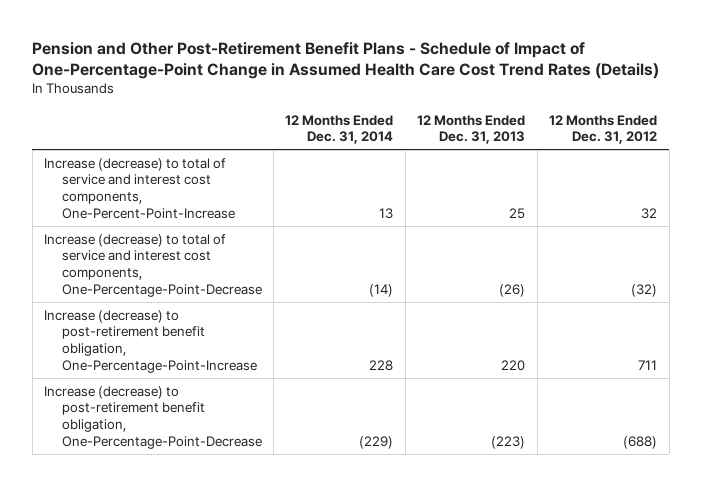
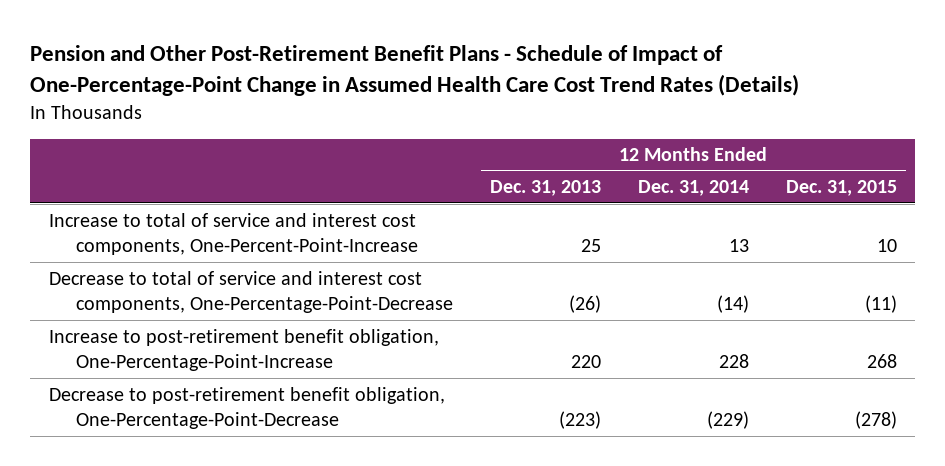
- | 12 Months Ended Dec. 31, 2014 | 12 Months Ended Dec. 31, 2013 | 12 Months Ended Dec. 31, 2012
+ | 12 Months Ended Dec. 31, 2013 | 12 Months Ended Dec. 31, 2014 | 12 Months Ended Dec. 31, 2015
- Increase (decrease) to total of service and interest cost components, One-Percent-Point-Increase | 13 | 25 | 32
- Increase (decrease) to total of service and interest cost components, One-Percentage-Point-Decrease | (14) | (26) | (32)
- Increase (decrease) to post-retirement benefit obligation, One-Percentage-Point-Increase | 228 | 220 | 711
- Increase (decrease) to post-retirement benefit obligation, One-Percentage-Point-Decrease | (229) | (223) | (688)
+ Increase to total of service and interest cost components, One-Percent-Point-Increase | 25 | 13 | 10
+ Decrease to total of service and interest cost components, One-Percentage-Point-Decrease | (26) | (14) | (11)
+ Increase to post-retirement benefit obligation, One-Percentage-Point-Increase | 220 | 228 | 268
+ Decrease to post-retirement benefit obligation, One-Percentage-Point-Decrease | (223) | (229) | (278)

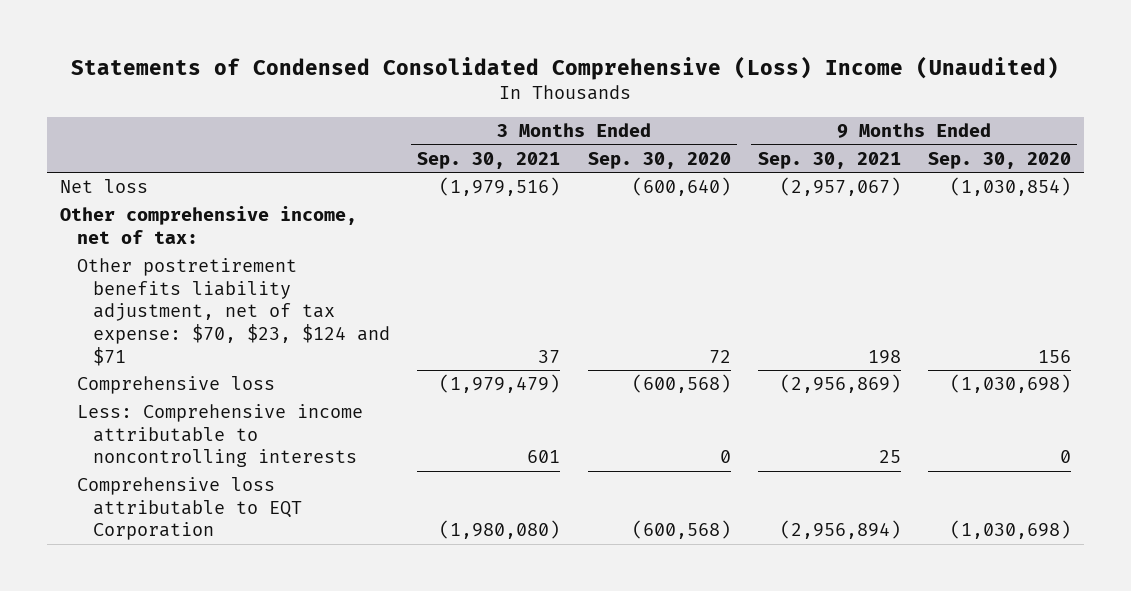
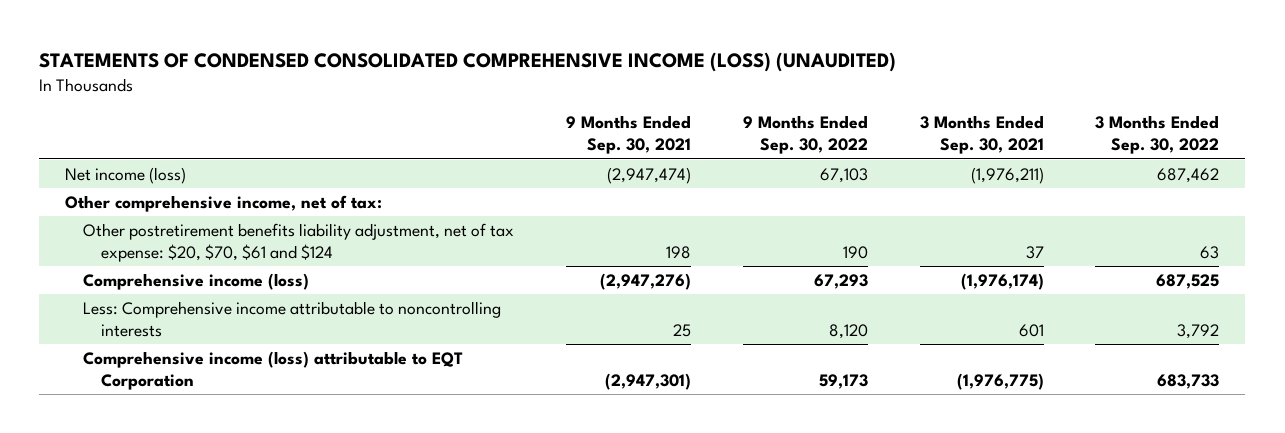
- Statements of Condensed Consolidated Comprehensive (Loss) Income (Unaudited)
+ STATEMENTS OF CONDENSED CONSOLIDATED COMPREHENSIVE INCOME (LOSS) (UNAUDITED)
- | 3 Months Ended Sep. 30, 2021 | 3 Months Ended Sep. 30, 2020 | 9 Months Ended Sep. 30, 2021 | 9 Months Ended Sep. 30, 2020
+ | 9 Months Ended Sep. 30, 2021 | 9 Months Ended Sep. 30, 2022 | 3 Months Ended Sep. 30, 2021 | 3 Months Ended Sep. 30, 2022
- Net loss | (1,979,516) | (600,640) | (2,957,067) | (1,030,854)
+ Net income (loss) | (2,947,474) | 67,103 | (1,976,211) | 687,462
- Other postretirement benefits liability adjustment, net of tax expense: $70, $23, $124 and $71 | 37 | 72 | 198 | 156
- Comprehensive loss | (1,979,479) | (600,568) | (2,956,869) | (1,030,698)
+ Other postretirement benefits liability adjustment, net of tax expense: $20, $70, $61 and $124 | 198 | 190 | 37 | 63
+ Comprehensive income (loss) | (2,947,276) | 67,293 | (1,976,174) | 687,525
- Comprehensive loss attributable to EQT Corporation | (1,980,080) | (600,568) | (2,956,894) | (1,030,698)
+ Comprehensive income (loss) attributable to EQT Corporation | (2,947,301) | 59,173 | (1,976,775) | 683,733

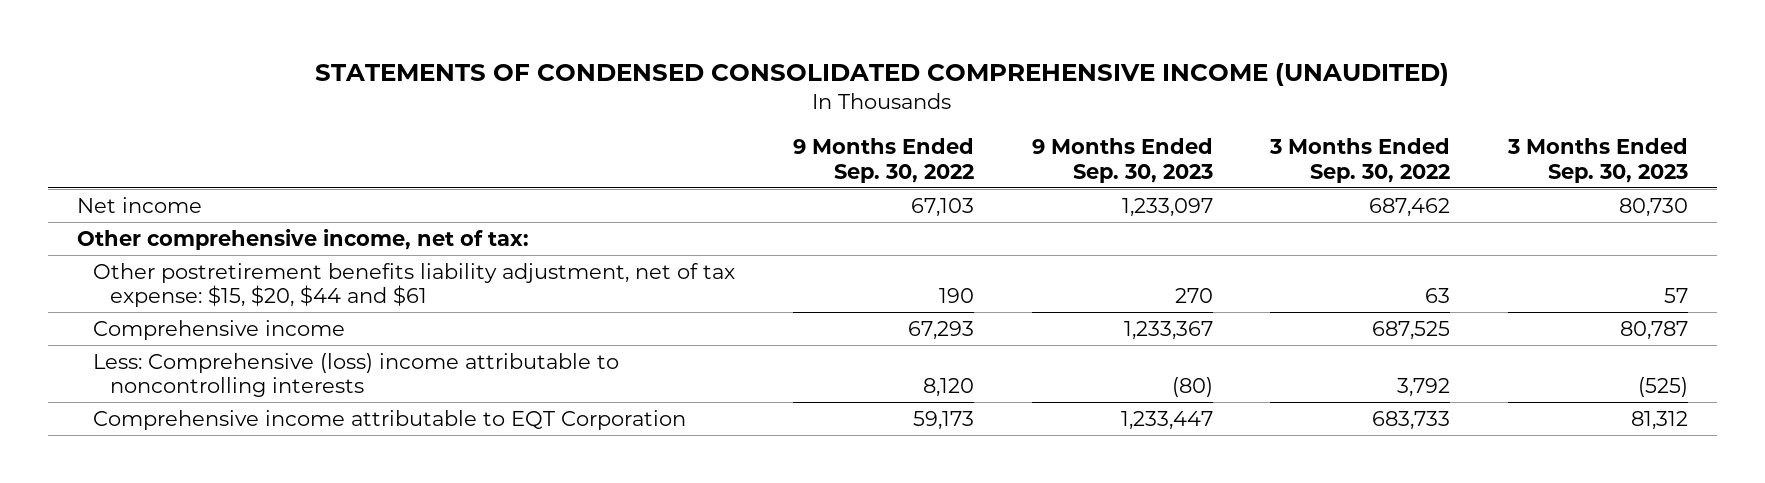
- STATEMENTS OF CONDENSED CONSOLIDATED COMPREHENSIVE INCOME (LOSS) (UNAUDITED)
+ STATEMENTS OF CONDENSED CONSOLIDATED COMPREHENSIVE INCOME (UNAUDITED)
- | 9 Months Ended Sep. 30, 2021 | 9 Months Ended Sep. 30, 2022 | 3 Months Ended Sep. 30, 2021 | 3 Months Ended Sep. 30, 2022
+ | 9 Months Ended Sep. 30, 2022 | 9 Months Ended Sep. 30, 2023 | 3 Months Ended Sep. 30, 2022 | 3 Months Ended Sep. 30, 2023
- Net income (loss) | (2,947,474) | 67,103 | (1,976,211) | 687,462
+ Net income | 67,103 | 1,233,097 | 687,462 | 80,730
- Other postretirement benefits liability adjustment, net of tax expense: $20, $70, $61 and $124 | 198 | 190 | 37 | 63
- Comprehensive income (loss) | (2,947,276) | 67,293 | (1,976,174) | 687,525
- Less: Comprehensive income attributable to noncontrolling interests | 25 | 8,120 | 601 | 3,792
- Comprehensive income (loss) attributable to EQT Corporation | (2,947,301) | 59,173 | (1,976,775) | 683,733
+ Other postretirement benefits liability adjustment, net of tax expense: $15, $20, $44 and $61 | 190 | 270 | 63 | 57
+ Comprehensive income | 67,293 | 1,233,367 | 687,525 | 80,787
+ Less: Comprehensive (loss) income attributable to noncontrolling interests | 8,120 | (80) | 3,792 | (525)
+ Comprehensive income attributable to EQT Corporation | 59,173 | 1,233,447 | 683,733 | 81,312

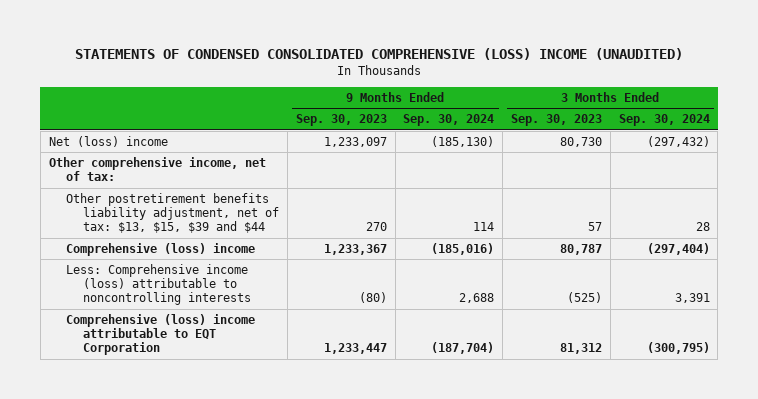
- STATEMENTS OF CONDENSED CONSOLIDATED COMPREHENSIVE INCOME (UNAUDITED)
+ STATEMENTS OF CONDENSED CONSOLIDATED COMPREHENSIVE (LOSS) INCOME (UNAUDITED)
- | 9 Months Ended Sep. 30, 2022 | 9 Months Ended Sep. 30, 2023 | 3 Months Ended Sep. 30, 2022 | 3 Months Ended Sep. 30, 2023
+ | 9 Months Ended Sep. 30, 2023 | 9 Months Ended Sep. 30, 2024 | 3 Months Ended Sep. 30, 2023 | 3 Months Ended Sep. 30, 2024
- Net income | 67,103 | 1,233,097 | 687,462 | 80,730
+ Net (loss) income | 1,233,097 | (185,130) | 80,730 | (297,432)
- Other postretirement benefits liability adjustment, net of tax expense: $15, $20, $44 and $61 | 190 | 270 | 63 | 57
- Comprehensive income | 67,293 | 1,233,367 | 687,525 | 80,787
- Less: Comprehensive (loss) income attributable to noncontrolling interests | 8,120 | (80) | 3,792 | (525)
- Comprehensive income attributable to EQT Corporation | 59,173 | 1,233,447 | 683,733 | 81,312
+ Other postretirement benefits liability adjustment, net of tax: $13, $15, $39 and $44 | 270 | 114 | 57 | 28
+ Comprehensive (loss) income | 1,233,367 | (185,016) | 80,787 | (297,404)
+ Less: Comprehensive income (loss) attributable to noncontrolling interests | (80) | 2,688 | (525) | 3,391
+ Comprehensive (loss) income attributable to EQT Corporation | 1,233,447 | (187,704) | 81,312 | (300,795)

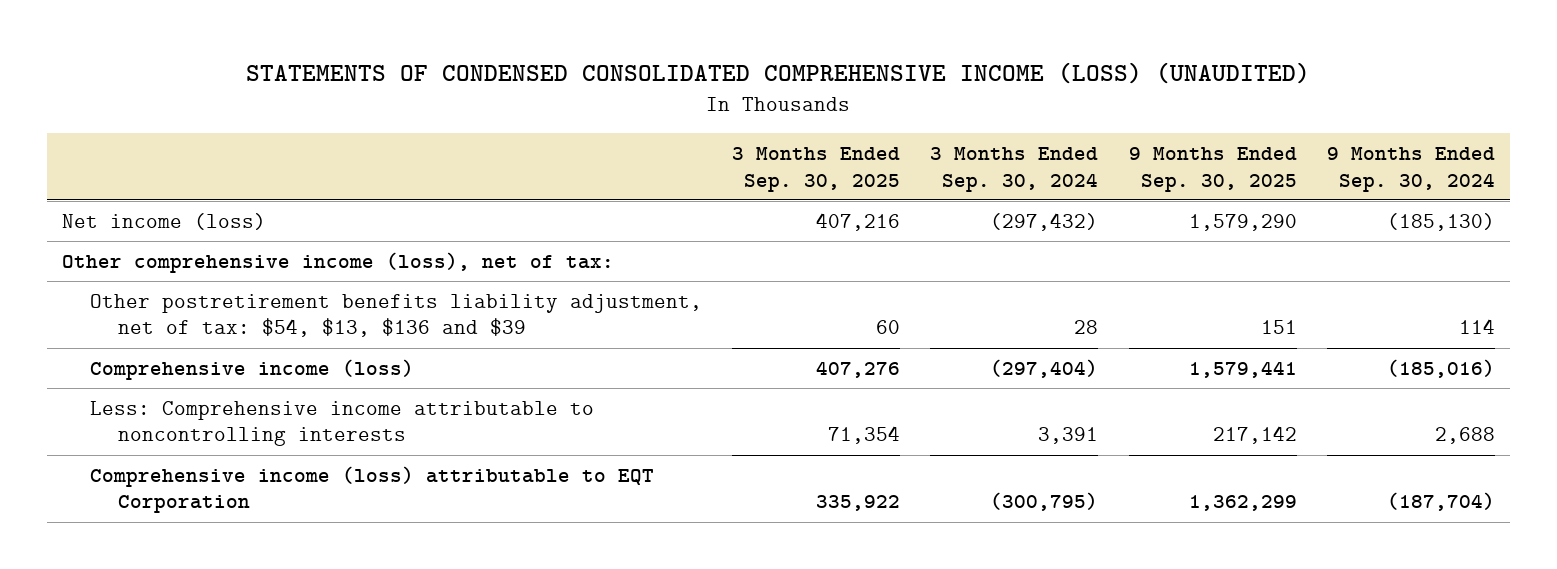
- STATEMENTS OF CONDENSED CONSOLIDATED COMPREHENSIVE (LOSS) INCOME (UNAUDITED)
+ STATEMENTS OF CONDENSED CONSOLIDATED COMPREHENSIVE INCOME (LOSS) (UNAUDITED)
- | 9 Months Ended Sep. 30, 2023 | 9 Months Ended Sep. 30, 2024 | 3 Months Ended Sep. 30, 2023 | 3 Months Ended Sep. 30, 2024
+ | 3 Months Ended Sep. 30, 2025 | 3 Months Ended Sep. 30, 2024 | 9 Months Ended Sep. 30, 2025 | 9 Months Ended Sep. 30, 2024
- Net (loss) income | 1,233,097 | (185,130) | 80,730 | (297,432)
- Other comprehensive income, net of tax:
- Other postretirement benefits liability adjustment, net of tax: $13, $15, $39 and $44 | 270 | 114 | 57 | 28
- Comprehensive (loss) income | 1,233,367 | (185,016) | 80,787 | (297,404)
- Less: Comprehensive income (loss) attributable to noncontrolling interests | (80) | 2,688 | (525) | 3,391
- Comprehensive (loss) income attributable to EQT Corporation | 1,233,447 | (187,704) | 81,312 | (300,795)
+ Net income (loss) | 407,216 | (297,432) | 1,579,290 | (185,130)
+ Other comprehensive income (loss), net of tax:
+ Other postretirement benefits liability adjustment, net of tax: $54, $13, $136 and $39 | 60 | 28 | 151 | 114
+ Comprehensive income (loss) | 407,276 | (297,404) | 1,579,441 | (185,016)
+ Less: Comprehensive income attributable to noncontrolling interests | 71,354 | 3,391 | 217,142 | 2,688
+ Comprehensive income (loss) attributable to EQT Corporation | 335,922 | (300,795) | 1,362,299 | (187,704)

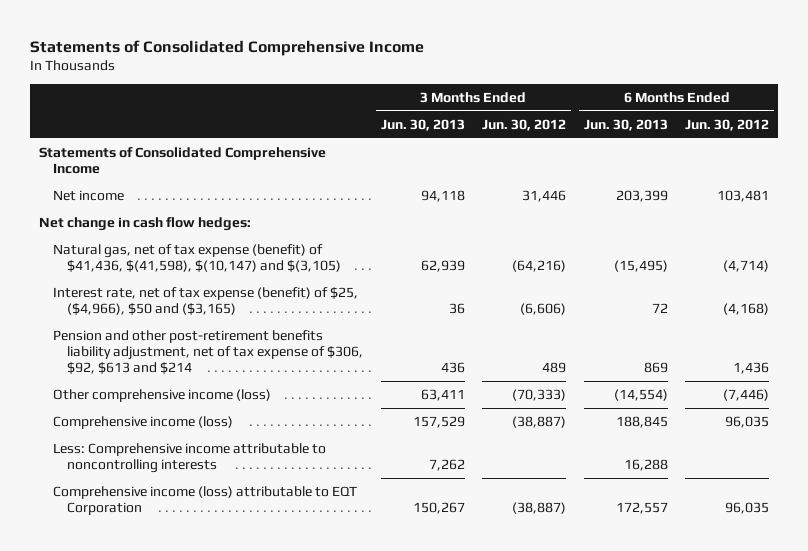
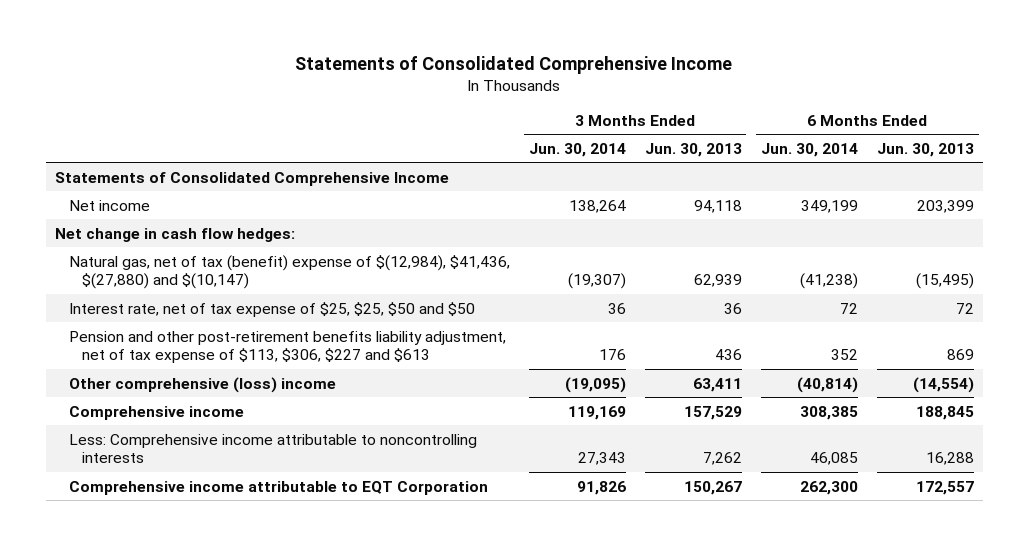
- | 3 Months Ended Jun. 30, 2013 | 3 Months Ended Jun. 30, 2012 | 6 Months Ended Jun. 30, 2013 | 6 Months Ended Jun. 30, 2012
+ | 3 Months Ended Jun. 30, 2014 | 3 Months Ended Jun. 30, 2013 | 6 Months Ended Jun. 30, 2014 | 6 Months Ended Jun. 30, 2013
- Natural gas, net of tax expense (benefit) of $41,436, $(41,598), $(10,147) and $(3,105) | 62,939 | (64,216) | (15,495) | (4,714)
- Interest rate, net of tax expense (benefit) of $25, ($4,966), $50 and ($3,165) | 36 | (6,606) | 72 | (4,168)
- Pension and other post-retirement benefits liability adjustment, net of tax expense of $306, $92, $613 and $214 | 436 | 489 | 869 | 1,436
- Other comprehensive income (loss) | 63,411 | (70,333) | (14,554) | (7,446)
- Comprehensive income (loss) | 157,529 | (38,887) | 188,845 | 96,035
+ Natural gas, net of tax (benefit) expense of $(12,984), $41,436, $(27,880) and $(10,147) | (19,307) | 62,939 | (41,238) | (15,495)
+ Interest rate, net of tax expense of $25, $25, $50 and $50 | 36 | 36 | 72 | 72
+ Pension and other post-retirement benefits liability adjustment, net of tax expense of $113, $306, $227 and $613 | 176 | 436 | 352 | 869
+ Other comprehensive (loss) income | (19,095) | 63,411 | (40,814) | (14,554)
+ Comprehensive income | 119,169 | 157,529 | 308,385 | 188,845
- Comprehensive income (loss) attributable to EQT Corporation | 150,267 | (38,887) | 172,557 | 96,035
+ Comprehensive income attributable to EQT Corporation | 91,826 | 150,267 | 262,300 | 172,557

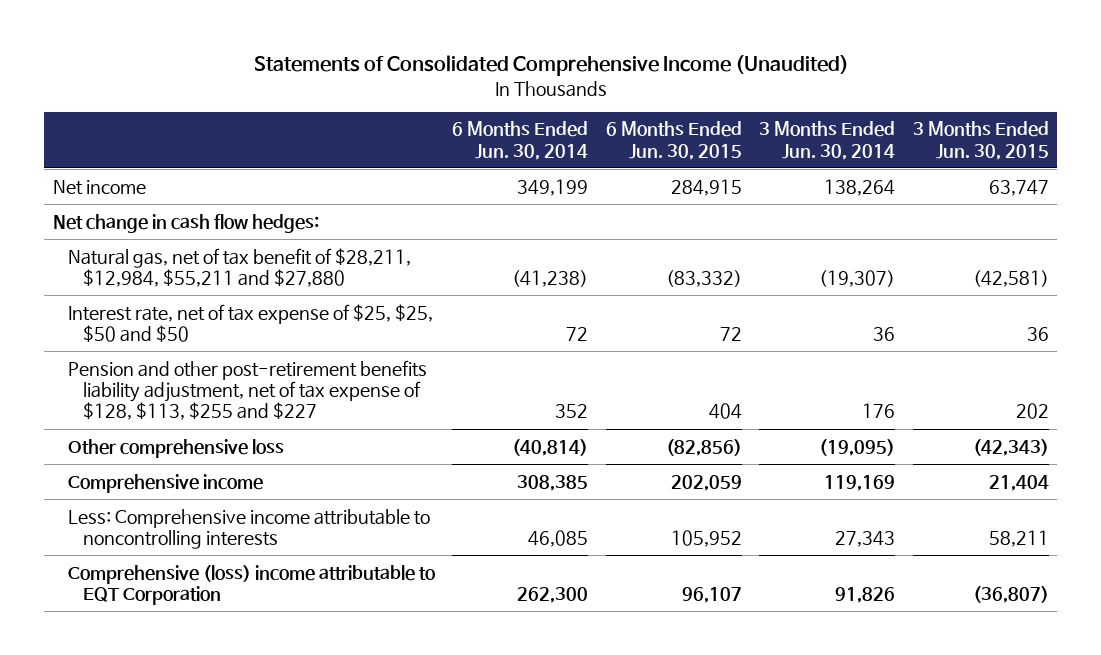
- Statements of Consolidated Comprehensive Income
+ Statements of Consolidated Comprehensive Income (Unaudited)
- | 3 Months Ended Jun. 30, 2014 | 3 Months Ended Jun. 30, 2013 | 6 Months Ended Jun. 30, 2014 | 6 Months Ended Jun. 30, 2013
+ | 6 Months Ended Jun. 30, 2014 | 6 Months Ended Jun. 30, 2015 | 3 Months Ended Jun. 30, 2014 | 3 Months Ended Jun. 30, 2015
- Statements of Consolidated Comprehensive Income
- Natural gas, net of tax (benefit) expense of $(12,984), $41,436, $(27,880) and $(10,147) | (19,307) | 62,939 | (41,238) | (15,495)
+ Natural gas, net of tax benefit of $28,211, $12,984, $55,211 and $27,880 | (41,238) | (83,332) | (19,307) | (42,581)
- Pension and other post-retirement benefits liability adjustment, net of tax expense of $113, $306, $227 and $613 | 176 | 436 | 352 | 869
- Other comprehensive (loss) income | (19,095) | 63,411 | (40,814) | (14,554)
+ Pension and other post-retirement benefits liability adjustment, net of tax expense of $128, $113, $255 and $227 | 352 | 404 | 176 | 202
+ Other comprehensive loss | (40,814) | (82,856) | (19,095) | (42,343)
- Comprehensive income attributable to EQT Corporation | 91,826 | 150,267 | 262,300 | 172,557
+ Comprehensive (loss) income attributable to EQT Corporation | 262,300 | 96,107 | 91,826 | (36,807)

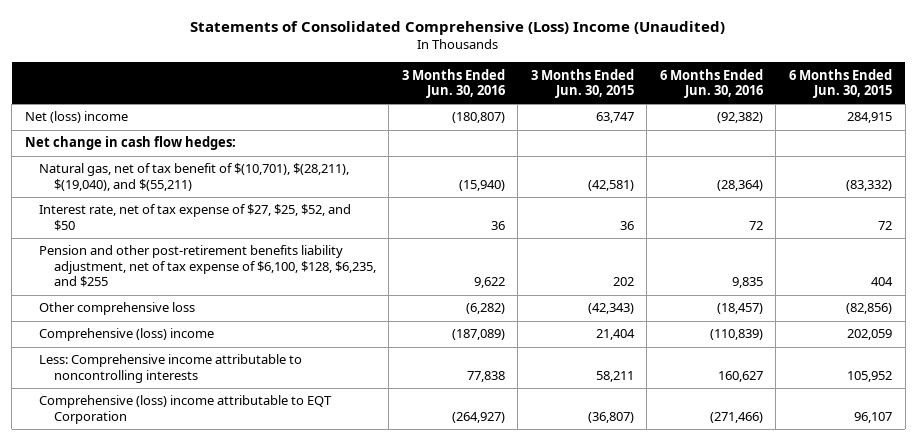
- Statements of Consolidated Comprehensive Income (Unaudited)
+ Statements of Consolidated Comprehensive (Loss) Income (Unaudited)
- | 6 Months Ended Jun. 30, 2014 | 6 Months Ended Jun. 30, 2015 | 3 Months Ended Jun. 30, 2014 | 3 Months Ended Jun. 30, 2015
+ | 3 Months Ended Jun. 30, 2016 | 3 Months Ended Jun. 30, 2015 | 6 Months Ended Jun. 30, 2016 | 6 Months Ended Jun. 30, 2015
- Net income | 349,199 | 284,915 | 138,264 | 63,747
+ Net (loss) income | (180,807) | 63,747 | (92,382) | 284,915
- Natural gas, net of tax benefit of $28,211, $12,984, $55,211 and $27,880 | (41,238) | (83,332) | (19,307) | (42,581)
- Interest rate, net of tax expense of $25, $25, $50 and $50 | 72 | 72 | 36 | 36
- Pension and other post-retirement benefits liability adjustment, net of tax expense of $128, $113, $255 and $227 | 352 | 404 | 176 | 202
+ Natural gas, net of tax benefit of $(10,701), $(28,211), $(19,040), and $(55,211) | (15,940) | (42,581) | (28,364) | (83,332)
+ Interest rate, net of tax expense of $27, $25, $52, and $50 | 36 | 36 | 72 | 72
+ Pension and other post-retirement benefits liability adjustment, net of tax expense of $6,100, $128, $6,235, and $255 | 9,622 | 202 | 9,835 | 404
- Comprehensive income | 308,385 | 202,059 | 119,169 | 21,404
+ Comprehensive (loss) income | (187,089) | 21,404 | (110,839) | 202,059

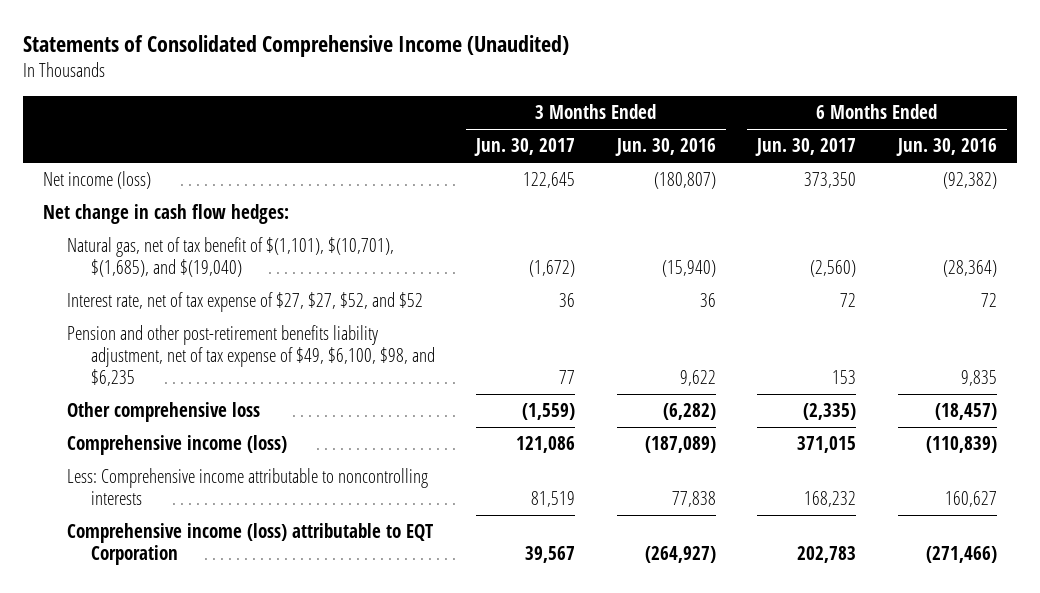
- Statements of Consolidated Comprehensive (Loss) Income (Unaudited)
+ Statements of Consolidated Comprehensive Income (Unaudited)
- | 3 Months Ended Jun. 30, 2016 | 3 Months Ended Jun. 30, 2015 | 6 Months Ended Jun. 30, 2016 | 6 Months Ended Jun. 30, 2015
+ | 3 Months Ended Jun. 30, 2017 | 3 Months Ended Jun. 30, 2016 | 6 Months Ended Jun. 30, 2017 | 6 Months Ended Jun. 30, 2016
- Net (loss) income | (180,807) | 63,747 | (92,382) | 284,915
+ Net income (loss) | 122,645 | (180,807) | 373,350 | (92,382)
- Natural gas, net of tax benefit of $(10,701), $(28,211), $(19,040), and $(55,211) | (15,940) | (42,581) | (28,364) | (83,332)
- Interest rate, net of tax expense of $27, $25, $52, and $50 | 36 | 36 | 72 | 72
- Pension and other post-retirement benefits liability adjustment, net of tax expense of $6,100, $128, $6,235, and $255 | 9,622 | 202 | 9,835 | 404
+ Natural gas, net of tax benefit of $(1,101), $(10,701), $(1,685), and $(19,040) | (1,672) | (15,940) | (2,560) | (28,364)
+ Interest rate, net of tax expense of $27, $27, $52, and $52 | 36 | 36 | 72 | 72
+ Pension and other post-retirement benefits liability adjustment, net of tax expense of $49, $6,100, $98, and $6,235 | 77 | 9,622 | 153 | 9,835
- Comprehensive (loss) income | (187,089) | 21,404 | (110,839) | 202,059
+ Comprehensive income (loss) | 121,086 | (187,089) | 371,015 | (110,839)
- Comprehensive (loss) income attributable to EQT Corporation | (264,927) | (36,807) | (271,466) | 96,107
+ Comprehensive income (loss) attributable to EQT Corporation | 39,567 | (264,927) | 202,783 | (271,466)

